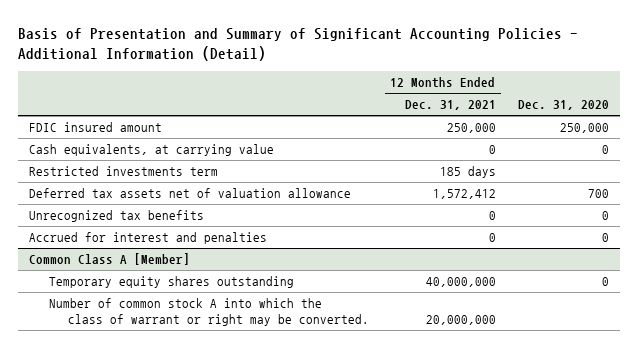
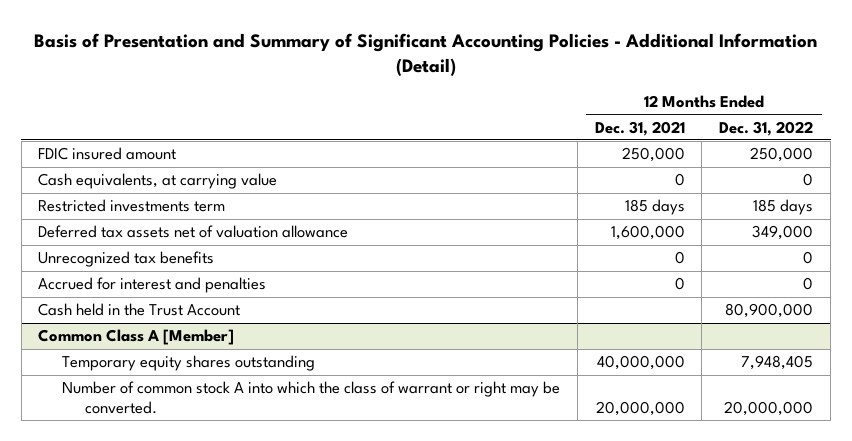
- | 12 Months Ended Dec. 31, 2021 | Dec. 31, 2020
+ | 12 Months Ended Dec. 31, 2021 | 12 Months Ended Dec. 31, 2022
- Deferred tax assets net of valuation allowance | 1,572,412 | 700
+ Deferred tax assets net of valuation allowance | 1,600,000 | 349,000
+ Cash held in the Trust Account | | 80,900,000

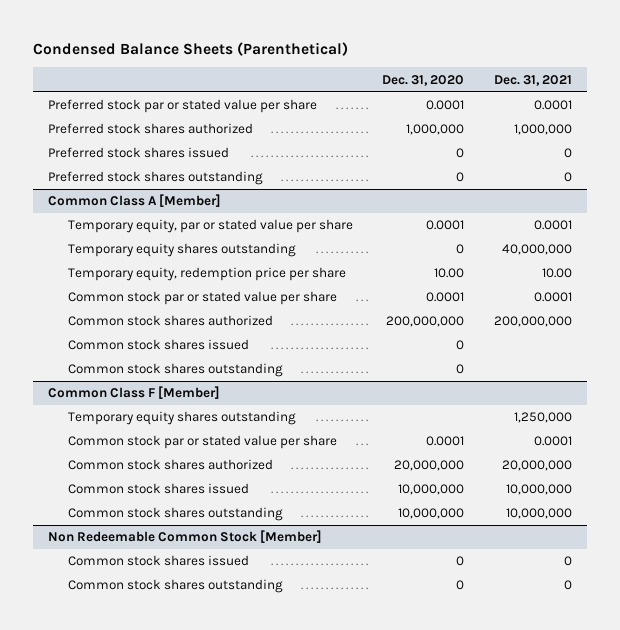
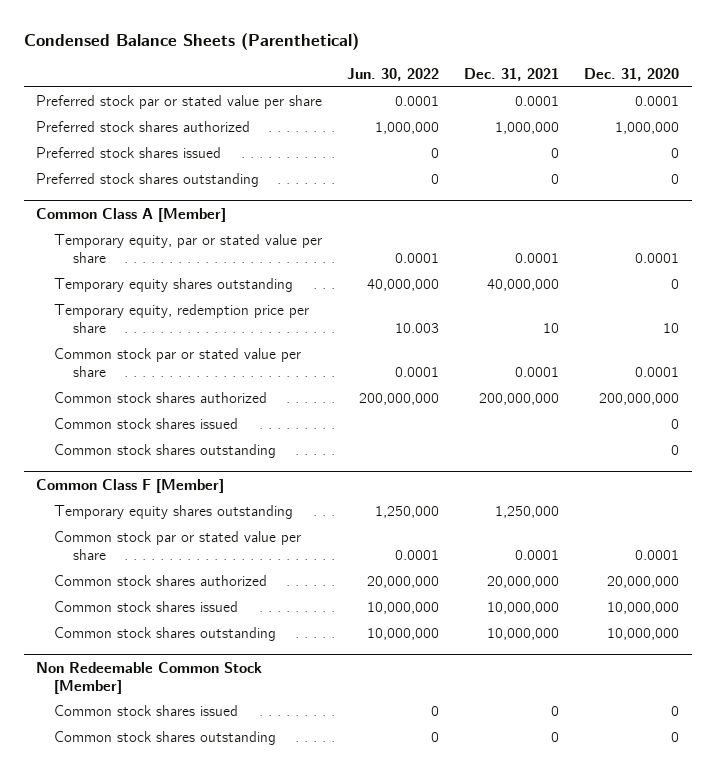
- | Dec. 31, 2020 | Dec. 31, 2021
+ | Jun. 30, 2022 | Dec. 31, 2021 | Dec. 31, 2020
@ Common Class A [Member]
- Temporary equity, redemption price per share | 10.00 | 10.00
+ Temporary equity, redemption price per share | 10.003 | 10 | 10

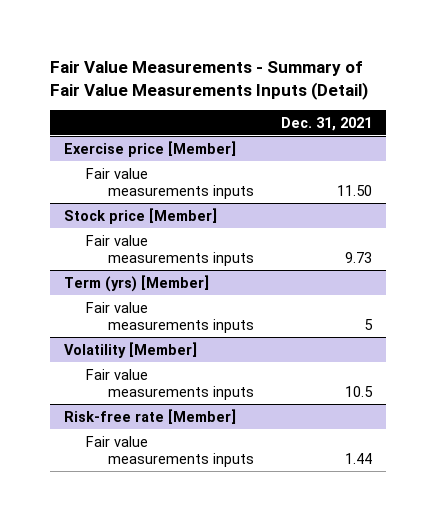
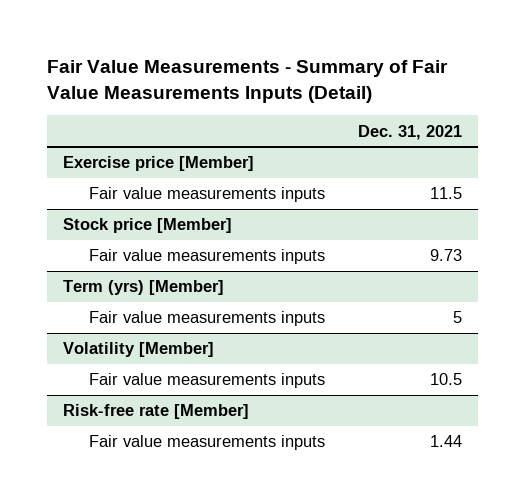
@ Exercise price [Member]
- Fair value measurements inputs | 11.50
+ Fair value measurements inputs | 11.5

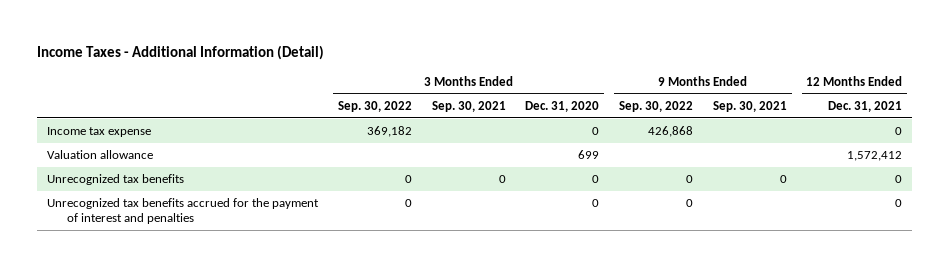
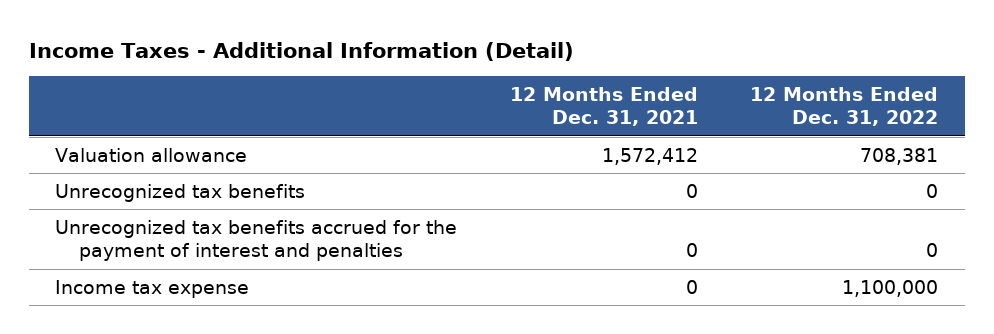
- | 3 Months Ended Sep. 30, 2022 | 3 Months Ended Sep. 30, 2021 | 3 Months Ended Dec. 31, 2020 | 9 Months Ended Sep. 30, 2022 | 9 Months Ended Sep. 30, 2021 | 12 Months Ended Dec. 31, 2021
+ | 12 Months Ended Dec. 31, 2021 | 12 Months Ended Dec. 31, 2022
moved down: Income tax expense | 0 | 1,100,000

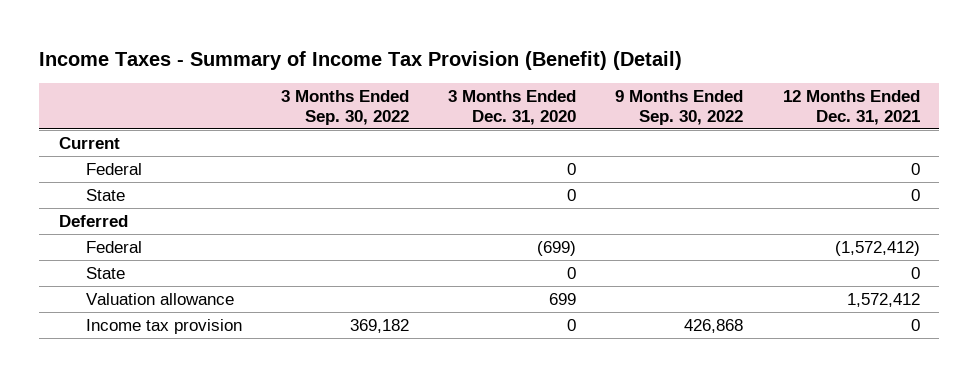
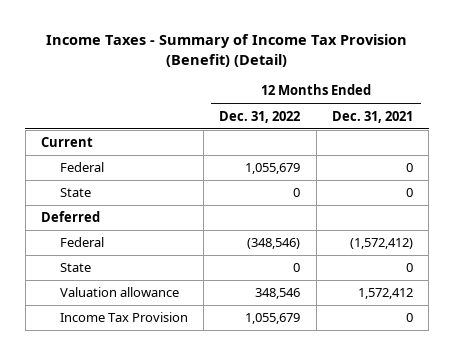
- | 3 Months Ended Sep. 30, 2022 | 3 Months Ended Dec. 31, 2020 | 9 Months Ended Sep. 30, 2022 | 12 Months Ended Dec. 31, 2021
+ | 12 Months Ended Dec. 31, 2022 | 12 Months Ended Dec. 31, 2021
- Income tax provision | 369,182 | 0 | 426,868 | 0
+ Income Tax Provision | 1,055,679 | 0

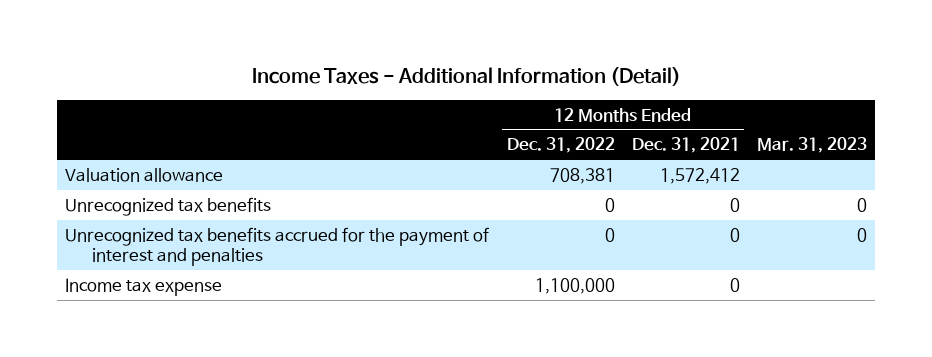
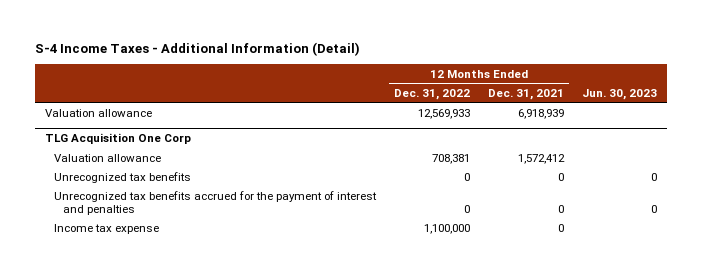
- Income Taxes - Additional Information (Detail)
+ S-4 Income Taxes - Additional Information (Detail)
- | 12 Months Ended Dec. 31, 2022 | 12 Months Ended Dec. 31, 2021 | Mar. 31, 2023
+ | 12 Months Ended Dec. 31, 2022 | 12 Months Ended Dec. 31, 2021 | Jun. 30, 2023
+ Valuation allowance | 12,569,933 | 6,918,939 |
+ TLG Acquisition One Corp

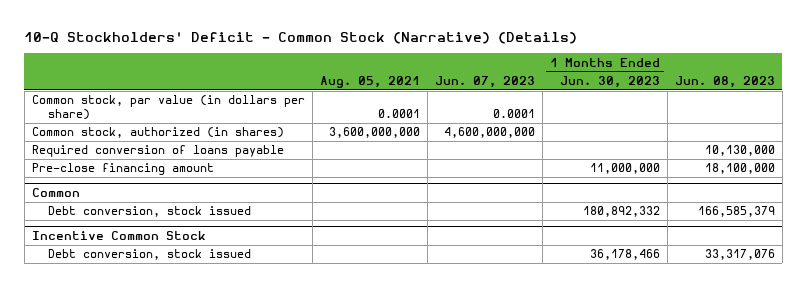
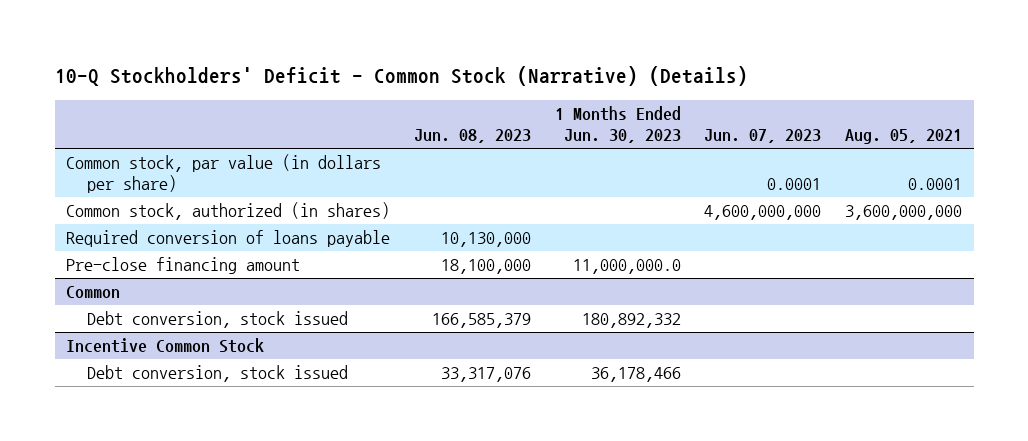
- | Aug. 05, 2021 | Jun. 07, 2023 | 1 Months Ended Jun. 30, 2023 | Jun. 08, 2023
+ | Jun. 08, 2023 | 1 Months Ended Jun. 30, 2023 | Jun. 07, 2023 | Aug. 05, 2021
- Pre-close financing amount | | | 11,000,000 | 18,100,000
+ Pre-close financing amount | 18,100,000 | 11,000,000.0 | |

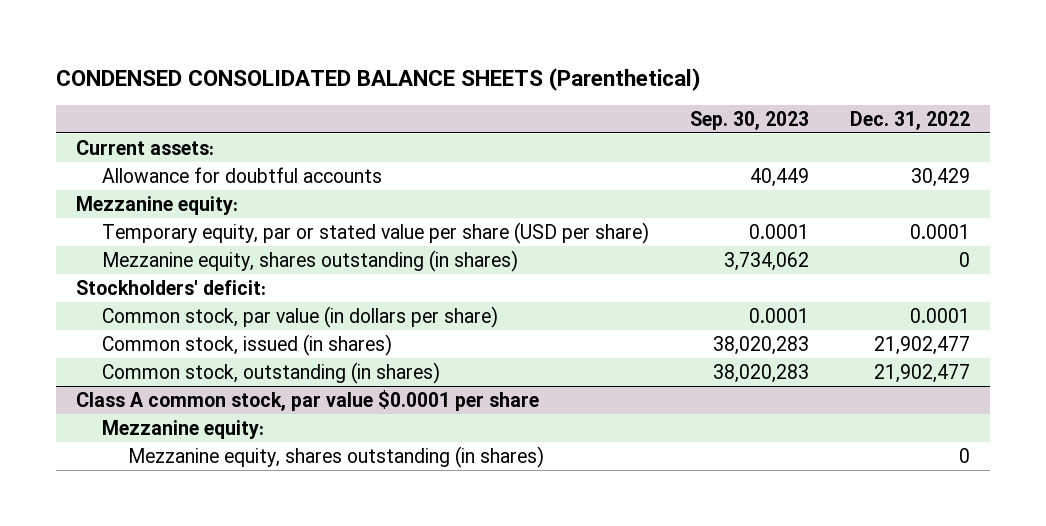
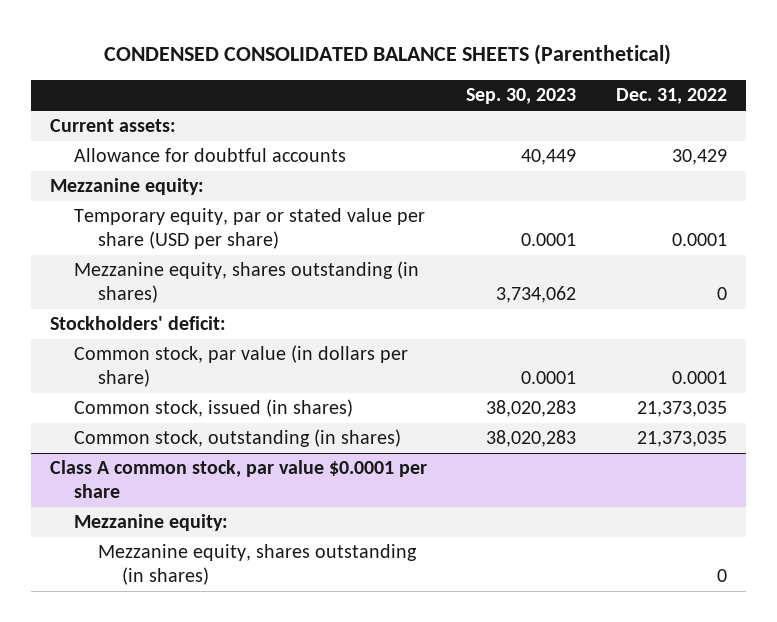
- Common stock, issued (in shares) | 38,020,283 | 21,902,477
- Common stock, outstanding (in shares) | 38,020,283 | 21,902,477
+ Common stock, issued (in shares) | 38,020,283 | 21,373,035
+ Common stock, outstanding (in shares) | 38,020,283 | 21,373,035

